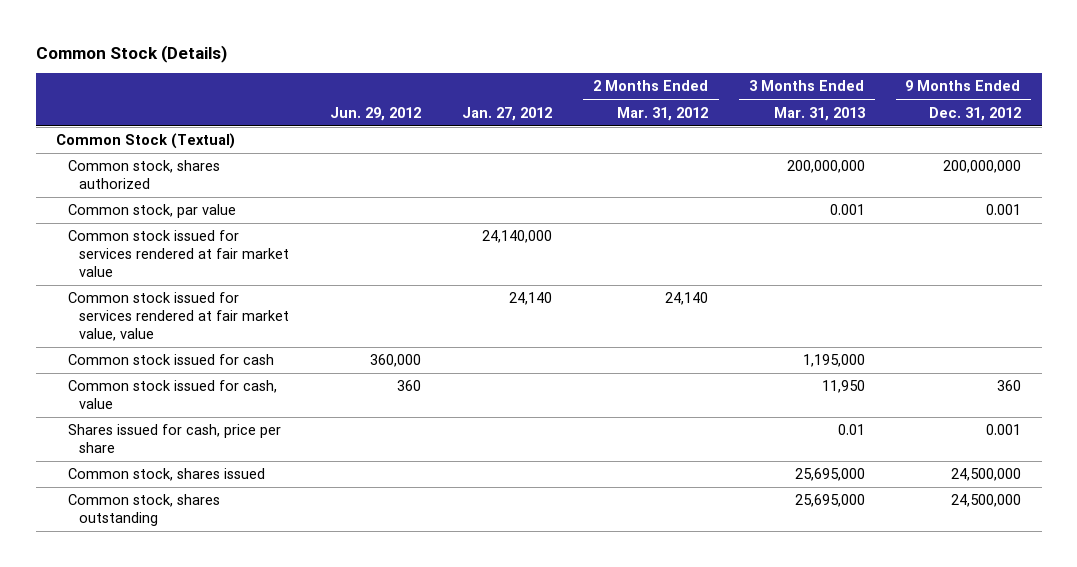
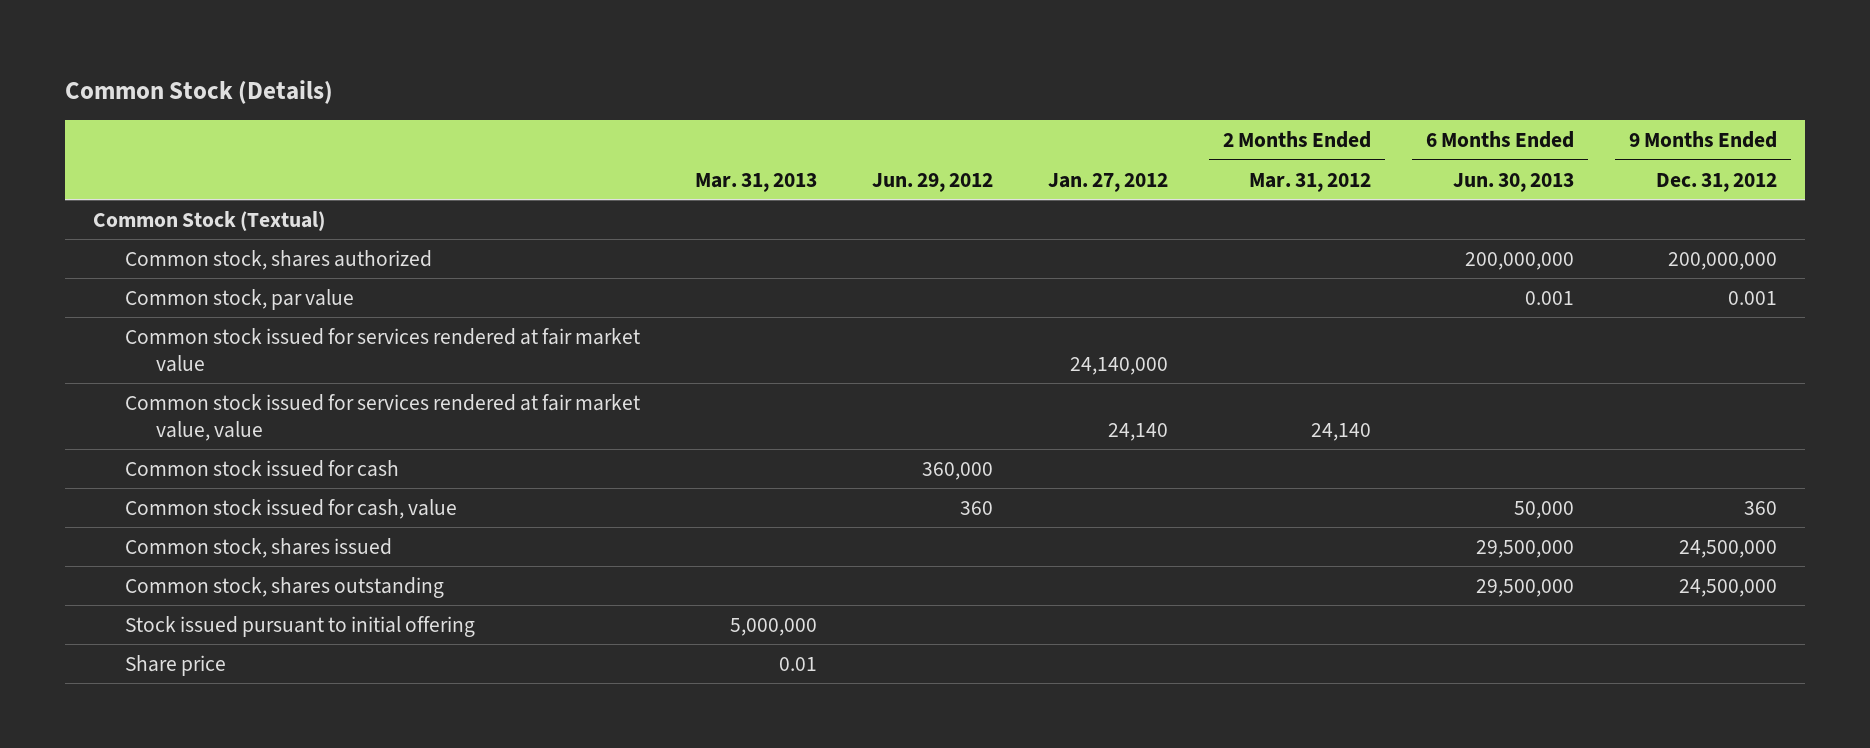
- | Jun. 29, 2012 | Jan. 27, 2012 | 2 Months Ended Mar. 31, 2012 | 3 Months Ended Mar. 31, 2013 | 9 Months Ended Dec. 31, 2012
+ | Mar. 31, 2013 | Jun. 29, 2012 | Jan. 27, 2012 | 2 Months Ended Mar. 31, 2012 | 6 Months Ended Jun. 30, 2013 | 9 Months Ended Dec. 31, 2012
- Shares issued for cash, price per share | | | | 0.01 | 0.001
+ Stock issued pursuant to initial offering | 5,000,000 | | | | |
+ Share price | 0.01 | | | | |

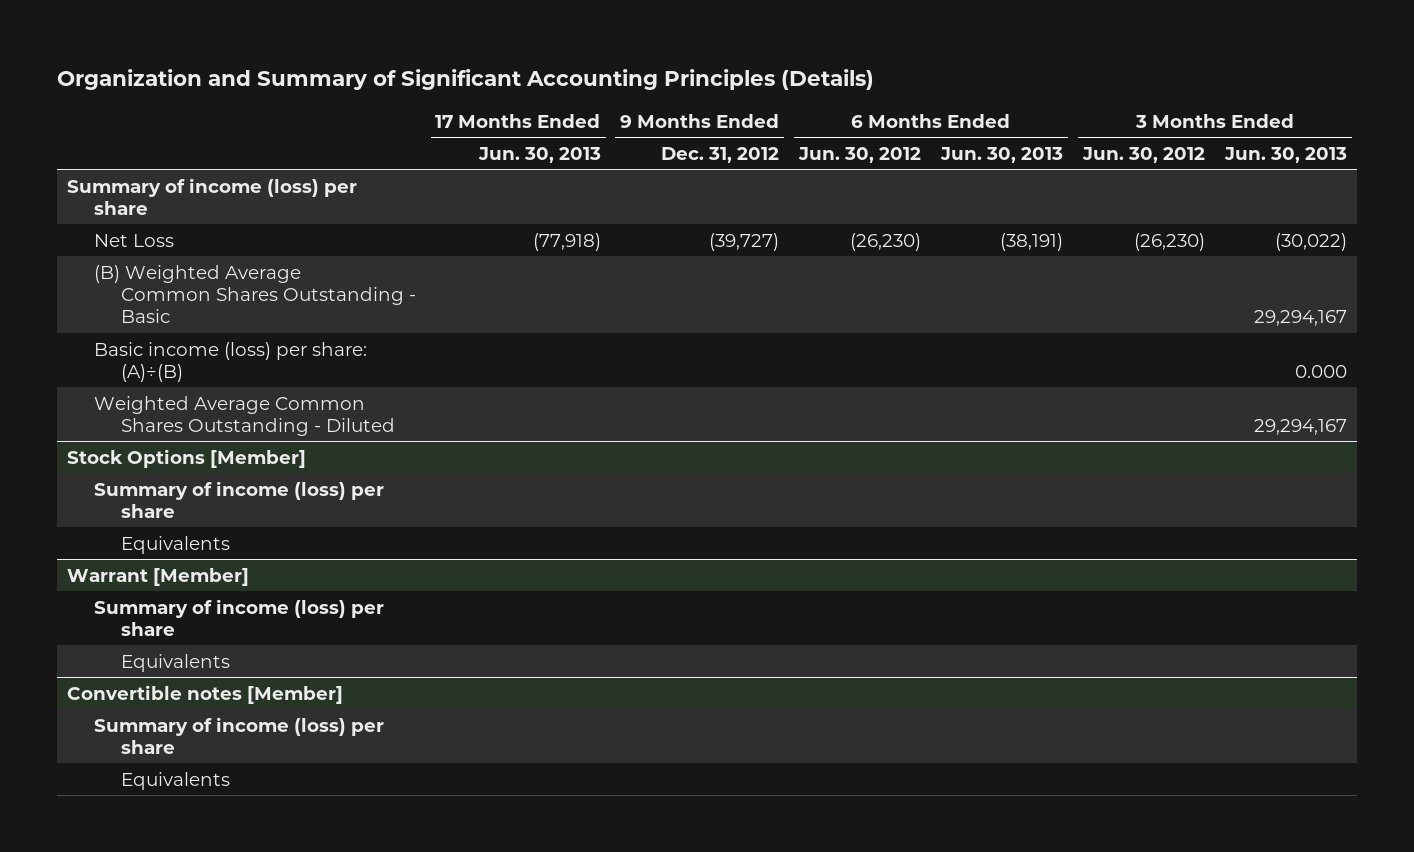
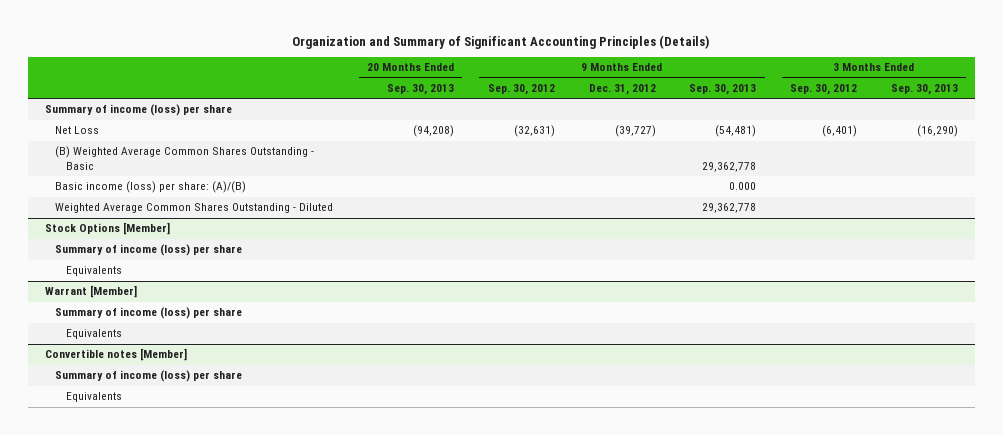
- | 17 Months Ended Jun. 30, 2013 | 9 Months Ended Dec. 31, 2012 | 6 Months Ended Jun. 30, 2012 | 6 Months Ended Jun. 30, 2013 | 3 Months Ended Jun. 30, 2012 | 3 Months Ended Jun. 30, 2013
+ | 20 Months Ended Sep. 30, 2013 | 9 Months Ended Sep. 30, 2012 | 9 Months Ended Dec. 31, 2012 | 9 Months Ended Sep. 30, 2013 | 3 Months Ended Sep. 30, 2012 | 3 Months Ended Sep. 30, 2013
- Basic income (loss) per share: (A)÷(B) | | | | | | 0.000
+ Basic income (loss) per share: (A)/(B) | | | | 0.000 | |

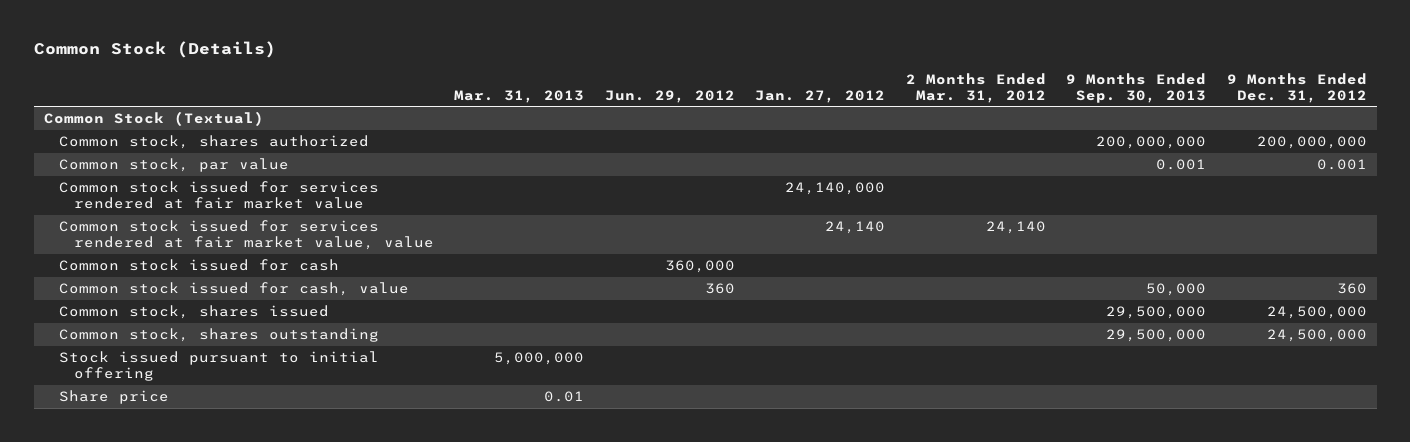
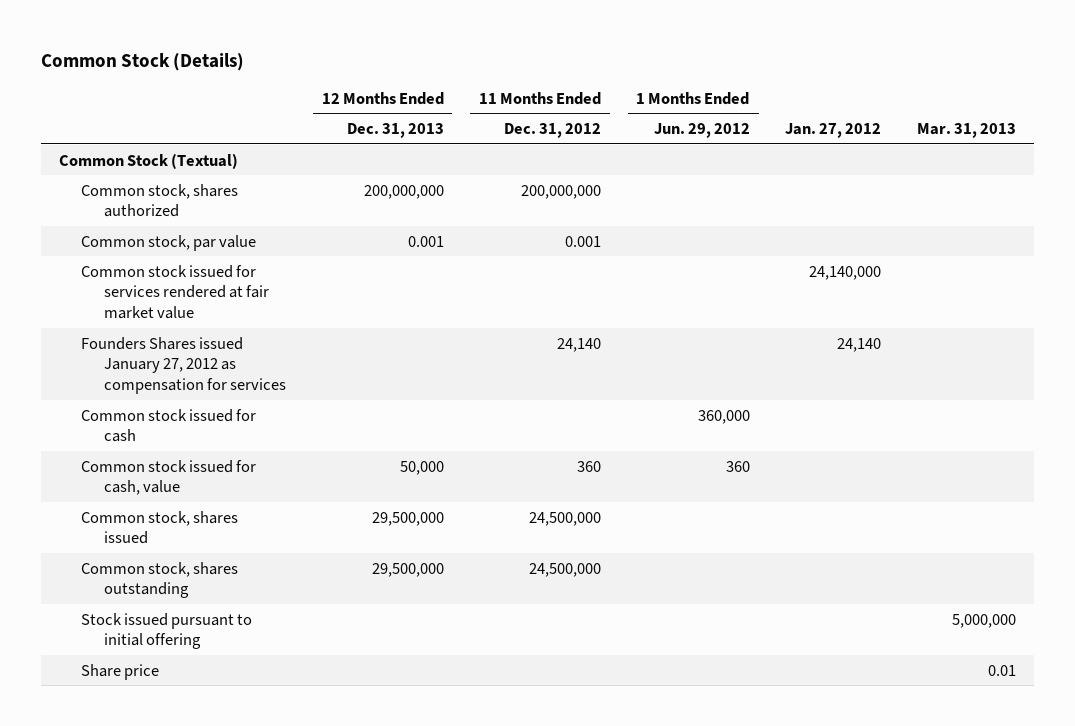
- | Mar. 31, 2013 | Jun. 29, 2012 | Jan. 27, 2012 | 2 Months Ended Mar. 31, 2012 | 9 Months Ended Sep. 30, 2013 | 9 Months Ended Dec. 31, 2012
+ | 12 Months Ended Dec. 31, 2013 | 11 Months Ended Dec. 31, 2012 | 1 Months Ended Jun. 29, 2012 | Jan. 27, 2012 | Mar. 31, 2013
- Common stock issued for services rendered at fair market value, value | | | 24,140 | 24,140 | |
+ Founders Shares issued January 27, 2012 as compensation for services | | 24,140 | | 24,140 |

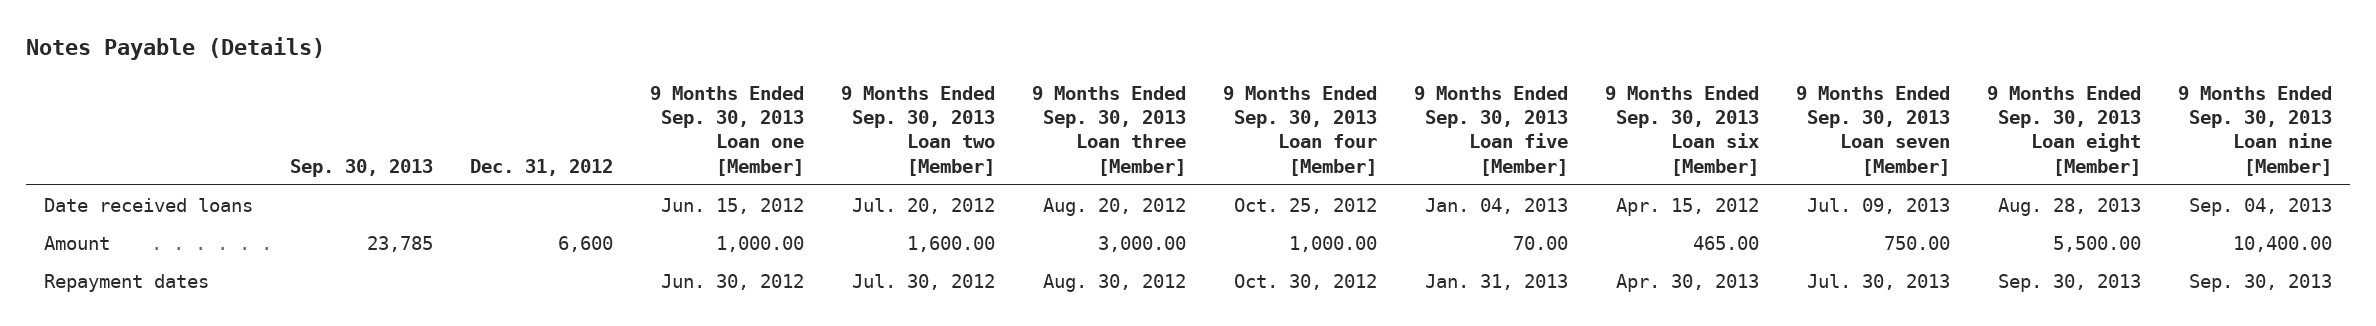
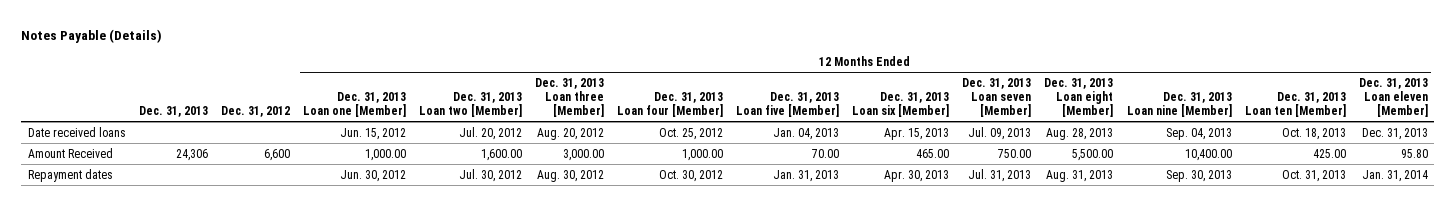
- | Sep. 30, 2013 | Dec. 31, 2012 | 9 Months Ended Sep. 30, 2013 Loan one [Member] | 9 Months Ended Sep. 30, 2013 Loan two [Member] | 9 Months Ended Sep. 30, 2013 Loan three [Member] | 9 Months Ended Sep. 30, 2013 Loan four [Member] | 9 Months Ended Sep. 30, 2013 Loan five [Member] | 9 Months Ended Sep. 30, 2013 Loan six [Member] | 9 Months Ended Sep. 30, 2013 Loan seven [Member] | 9 Months Ended Sep. 30, 2013 Loan eight [Member] | 9 Months Ended Sep. 30, 2013 Loan nine [Member]
+ | Dec. 31, 2013 | Dec. 31, 2012 | 12 Months Ended Dec. 31, 2013 Loan one [Member] | 12 Months Ended Dec. 31, 2013 Loan two [Member] | 12 Months Ended Dec. 31, 2013 Loan three [Member] | 12 Months Ended Dec. 31, 2013 Loan four [Member] | 12 Months Ended Dec. 31, 2013 Loan five [Member] | 12 Months Ended Dec. 31, 2013 Loan six [Member] | 12 Months Ended Dec. 31, 2013 Loan seven [Member] | 12 Months Ended Dec. 31, 2013 Loan eight [Member] | 12 Months Ended Dec. 31, 2013 Loan nine [Member] | 12 Months Ended Dec. 31, 2013 Loan ten [Member] | 12 Months Ended Dec. 31, 2013 Loan eleven [Member]
- Amount | 23,785 | 6,600 | 1,000.00 | 1,600.00 | 3,000.00 | 1,000.00 | 70.00 | 465.00 | 750.00 | 5,500.00 | 10,400.00
+ Amount Received | 24,306 | 6,600 | 1,000.00 | 1,600.00 | 3,000.00 | 1,000.00 | 70.00 | 465.00 | 750.00 | 5,500.00 | 10,400.00 | 425.00 | 95.80

